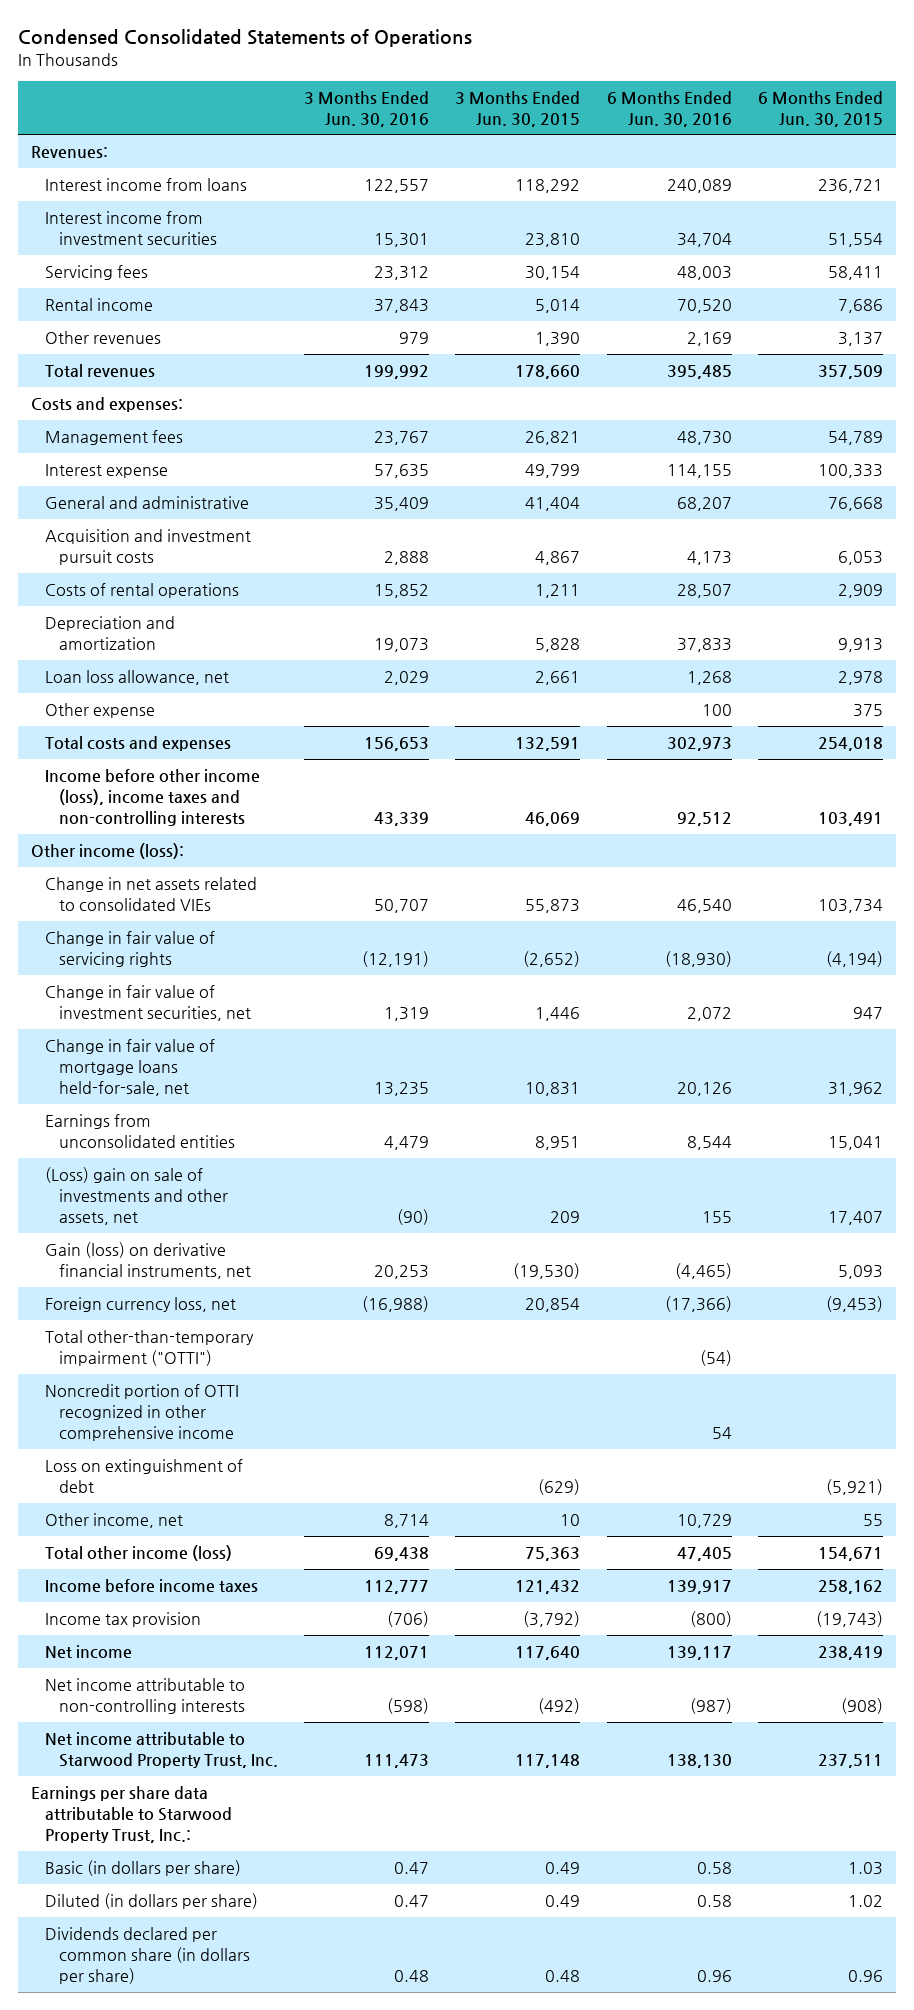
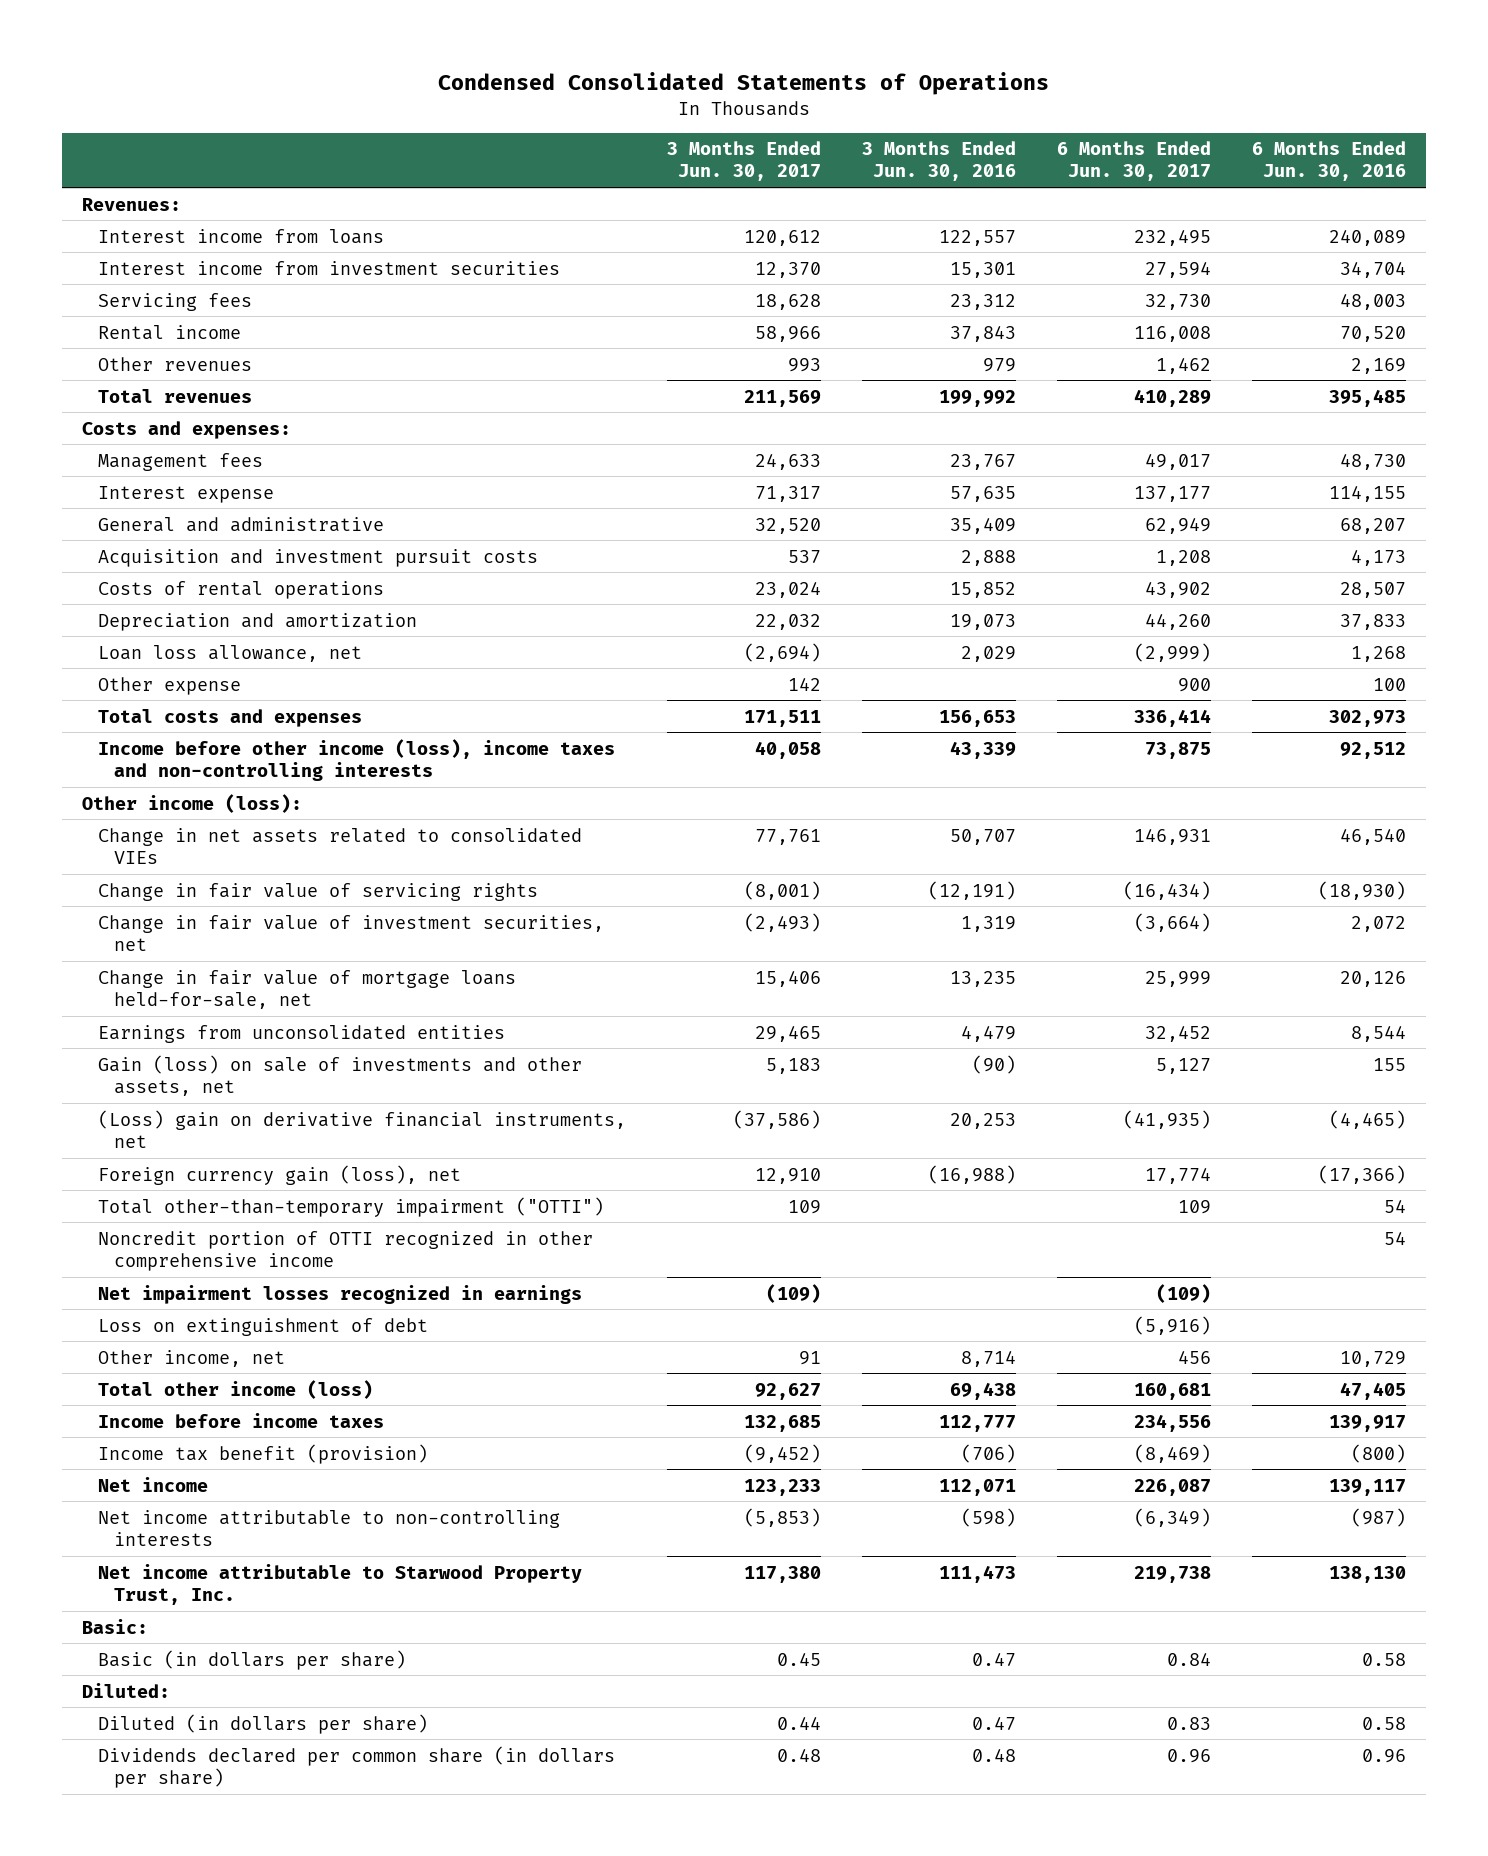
- | 3 Months Ended Jun. 30, 2016 | 3 Months Ended Jun. 30, 2015 | 6 Months Ended Jun. 30, 2016 | 6 Months Ended Jun. 30, 2015
+ | 3 Months Ended Jun. 30, 2017 | 3 Months Ended Jun. 30, 2016 | 6 Months Ended Jun. 30, 2017 | 6 Months Ended Jun. 30, 2016
- (Loss) gain on sale of investments and other assets, net | (90) | 209 | 155 | 17,407
- Gain (loss) on derivative financial instruments, net | 20,253 | (19,530) | (4,465) | 5,093
- Foreign currency loss, net | (16,988) | 20,854 | (17,366) | (9,453)
- Total other-than-temporary impairment ("OTTI") | | | (54) |
+ Gain (loss) on sale of investments and other assets, net | 5,183 | (90) | 5,127 | 155
+ (Loss) gain on derivative financial instruments, net | (37,586) | 20,253 | (41,935) | (4,465)
+ Foreign currency gain (loss), net | 12,910 | (16,988) | 17,774 | (17,366)
+ Total other-than-temporary impairment ("OTTI") | 109 | | 109 | 54
+ Net impairment losses recognized in earnings | (109) | | (109) |
- Income tax provision | (706) | (3,792) | (800) | (19,743)
+ Income tax benefit (provision) | (9,452) | (706) | (8,469) | (800)
- Earnings per share data attributable to Starwood Property Trust, Inc.:
+ Basic:
+ Diluted:

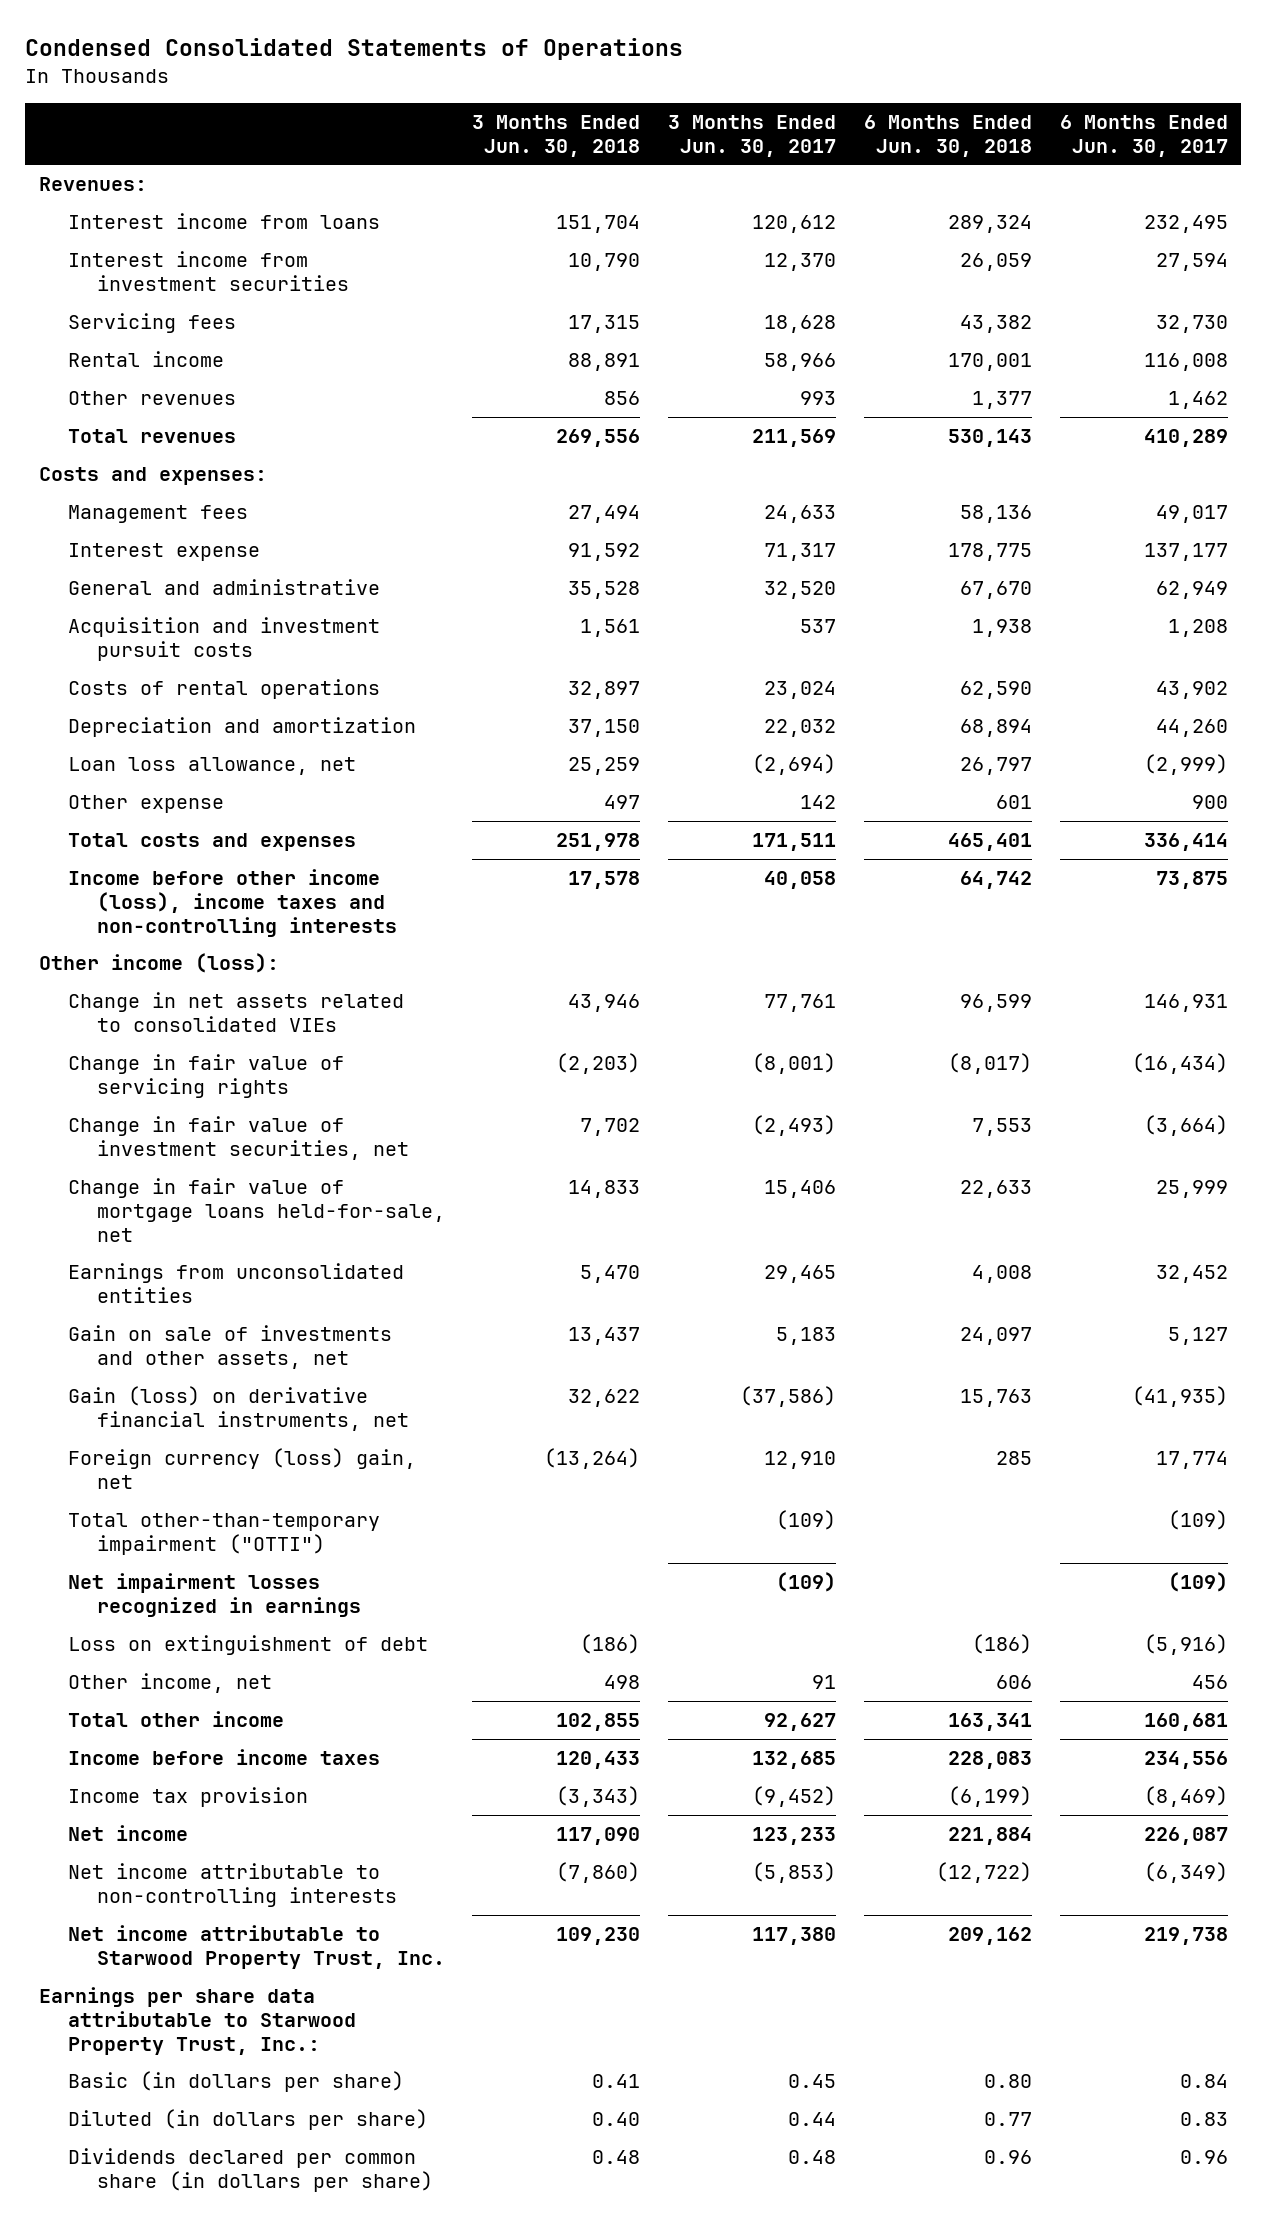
- | 3 Months Ended Jun. 30, 2017 | 3 Months Ended Jun. 30, 2016 | 6 Months Ended Jun. 30, 2017 | 6 Months Ended Jun. 30, 2016
+ | 3 Months Ended Jun. 30, 2018 | 3 Months Ended Jun. 30, 2017 | 6 Months Ended Jun. 30, 2018 | 6 Months Ended Jun. 30, 2017
- Gain (loss) on sale of investments and other assets, net | 5,183 | (90) | 5,127 | 155
- (Loss) gain on derivative financial instruments, net | (37,586) | 20,253 | (41,935) | (4,465)
- Foreign currency gain (loss), net | 12,910 | (16,988) | 17,774 | (17,366)
- Total other-than-temporary impairment ("OTTI") | 109 | | 109 | 54
- Noncredit portion of OTTI recognized in other comprehensive income | | | | 54
+ Gain on sale of investments and other assets, net | 13,437 | 5,183 | 24,097 | 5,127
+ Gain (loss) on derivative financial instruments, net | 32,622 | (37,586) | 15,763 | (41,935)
+ Foreign currency (loss) gain, net | (13,264) | 12,910 | 285 | 17,774
+ Total other-than-temporary impairment ("OTTI") | | (109) | | (109)
- Total other income (loss) | 92,627 | 69,438 | 160,681 | 47,405
+ Total other income | 102,855 | 92,627 | 163,341 | 160,681
- Income tax benefit (provision) | (9,452) | (706) | (8,469) | (800)
+ Income tax provision | (3,343) | (9,452) | (6,199) | (8,469)
- Basic:
+ Earnings per share data attributable to Starwood Property Trust, Inc.:
- Diluted:

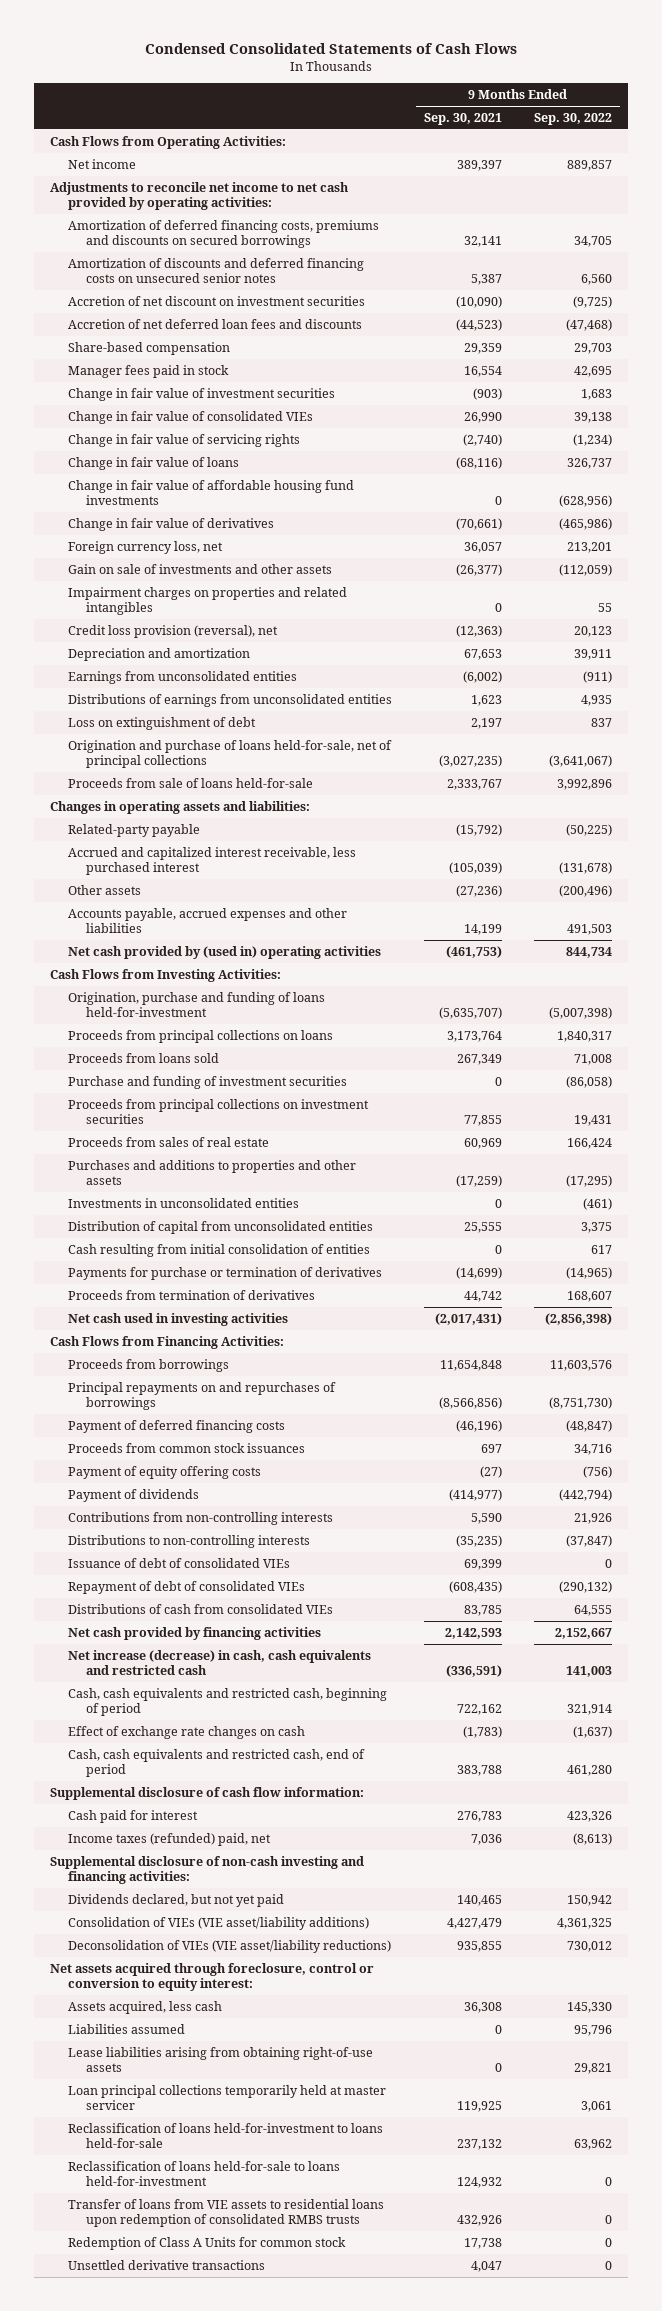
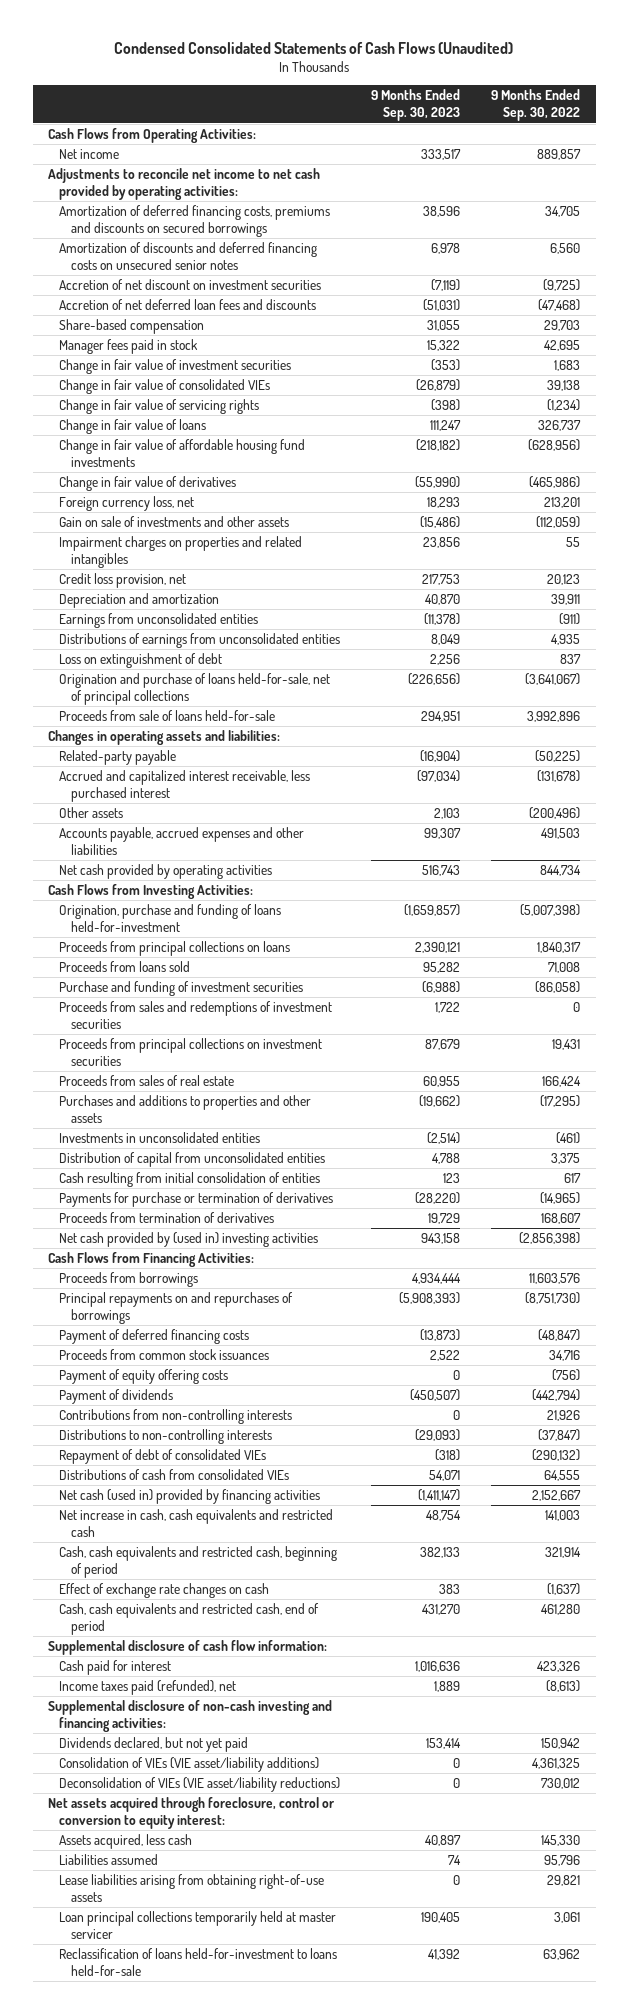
- Condensed Consolidated Statements of Cash Flows
+ Condensed Consolidated Statements of Cash Flows (Unaudited)
- | 9 Months Ended Sep. 30, 2021 | 9 Months Ended Sep. 30, 2022
+ | 9 Months Ended Sep. 30, 2023 | 9 Months Ended Sep. 30, 2022
- Credit loss provision (reversal), net | (12,363) | 20,123
+ Credit loss provision, net | 217,753 | 20,123
- Net cash provided by (used in) operating activities | (461,753) | 844,734
+ Net cash provided by operating activities | 516,743 | 844,734
+ Proceeds from sales and redemptions of investment securities | 1,722 | 0
- Net cash used in investing activities | (2,017,431) | (2,856,398)
+ Net cash provided by (used in) investing activities | 943,158 | (2,856,398)
- Issuance of debt of consolidated VIEs | 69,399 | 0
- Net cash provided by financing activities | 2,142,593 | 2,152,667
- Net increase (decrease) in cash, cash equivalents and restricted cash | (336,591) | 141,003
+ Net cash (used in) provided by financing activities | (1,411,147) | 2,152,667
+ Net increase in cash, cash equivalents and restricted cash | 48,754 | 141,003
- Income taxes (refunded) paid, net | 7,036 | (8,613)
+ Income taxes paid (refunded), net | 1,889 | (8,613)
- Reclassification of loans held-for-sale to loans held-for-investment | 124,932 | 0
- Transfer of loans from VIE assets to residential loans upon redemption of consolidated RMBS trusts | 432,926 | 0
- Redemption of Class A Units for common stock | 17,738 | 0
- Unsettled derivative transactions | 4,047 | 0

